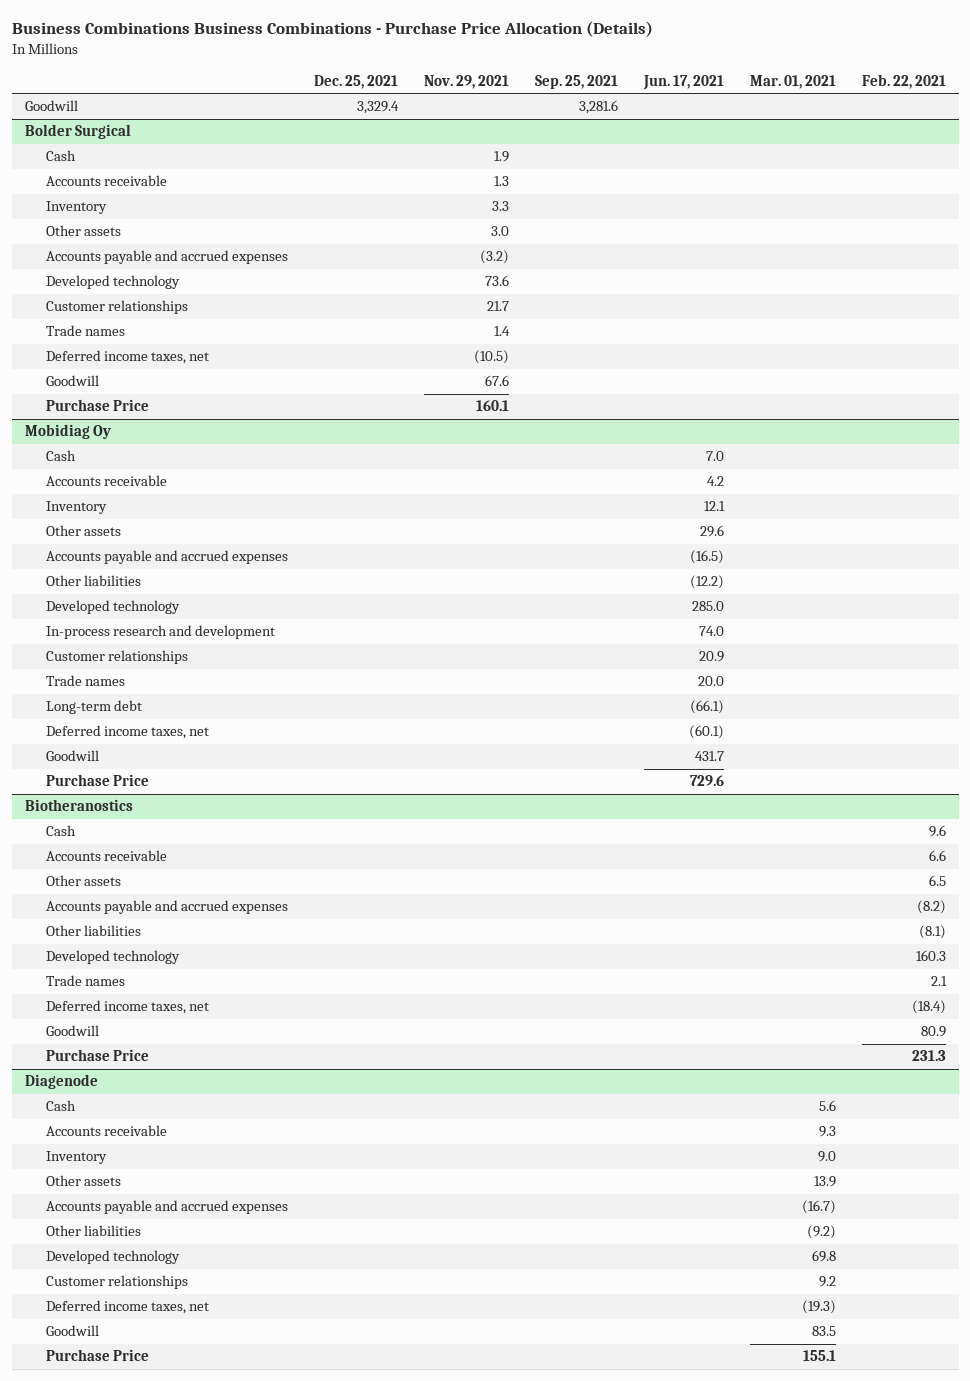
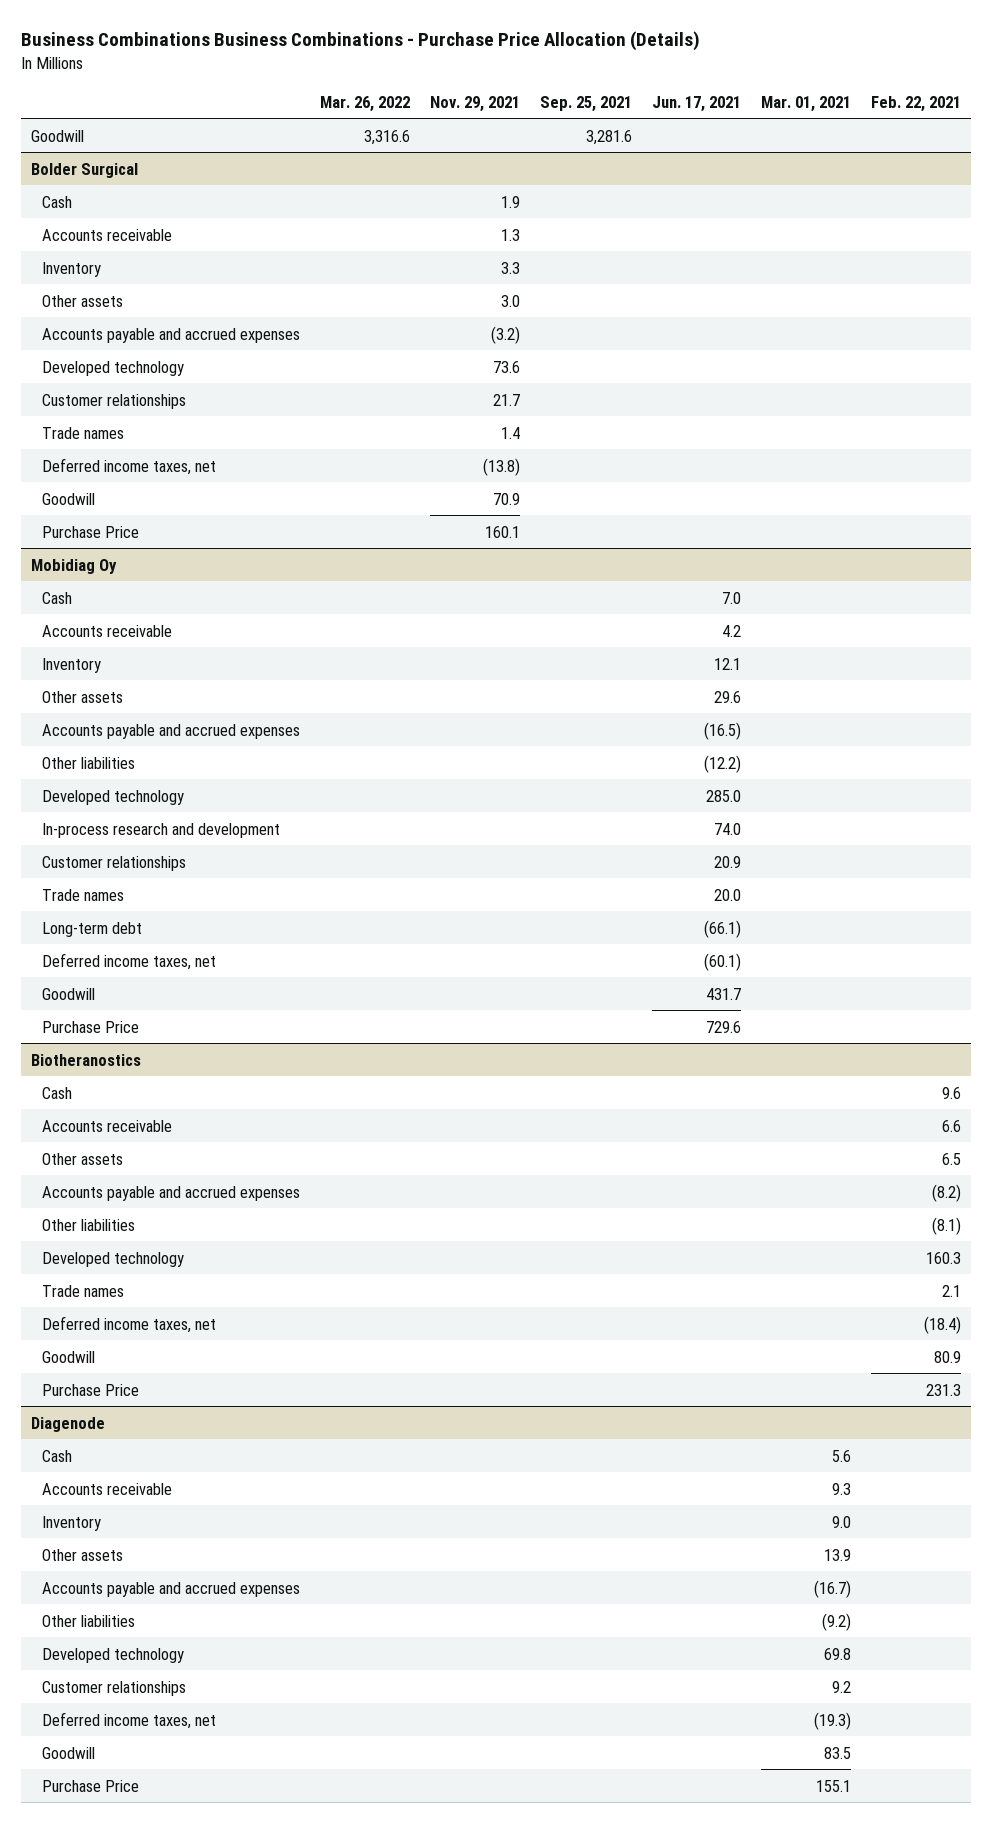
- | Dec. 25, 2021 | Nov. 29, 2021 | Sep. 25, 2021 | Jun. 17, 2021 | Mar. 01, 2021 | Feb. 22, 2021
+ | Mar. 26, 2022 | Nov. 29, 2021 | Sep. 25, 2021 | Jun. 17, 2021 | Mar. 01, 2021 | Feb. 22, 2021
@ Bolder Surgical
- Deferred income taxes, net | | (10.5) | | | |
- Goodwill | | 67.6 | | | |
+ Deferred income taxes, net | | (13.8) | | | |
+ Goodwill | | 70.9 | | | |

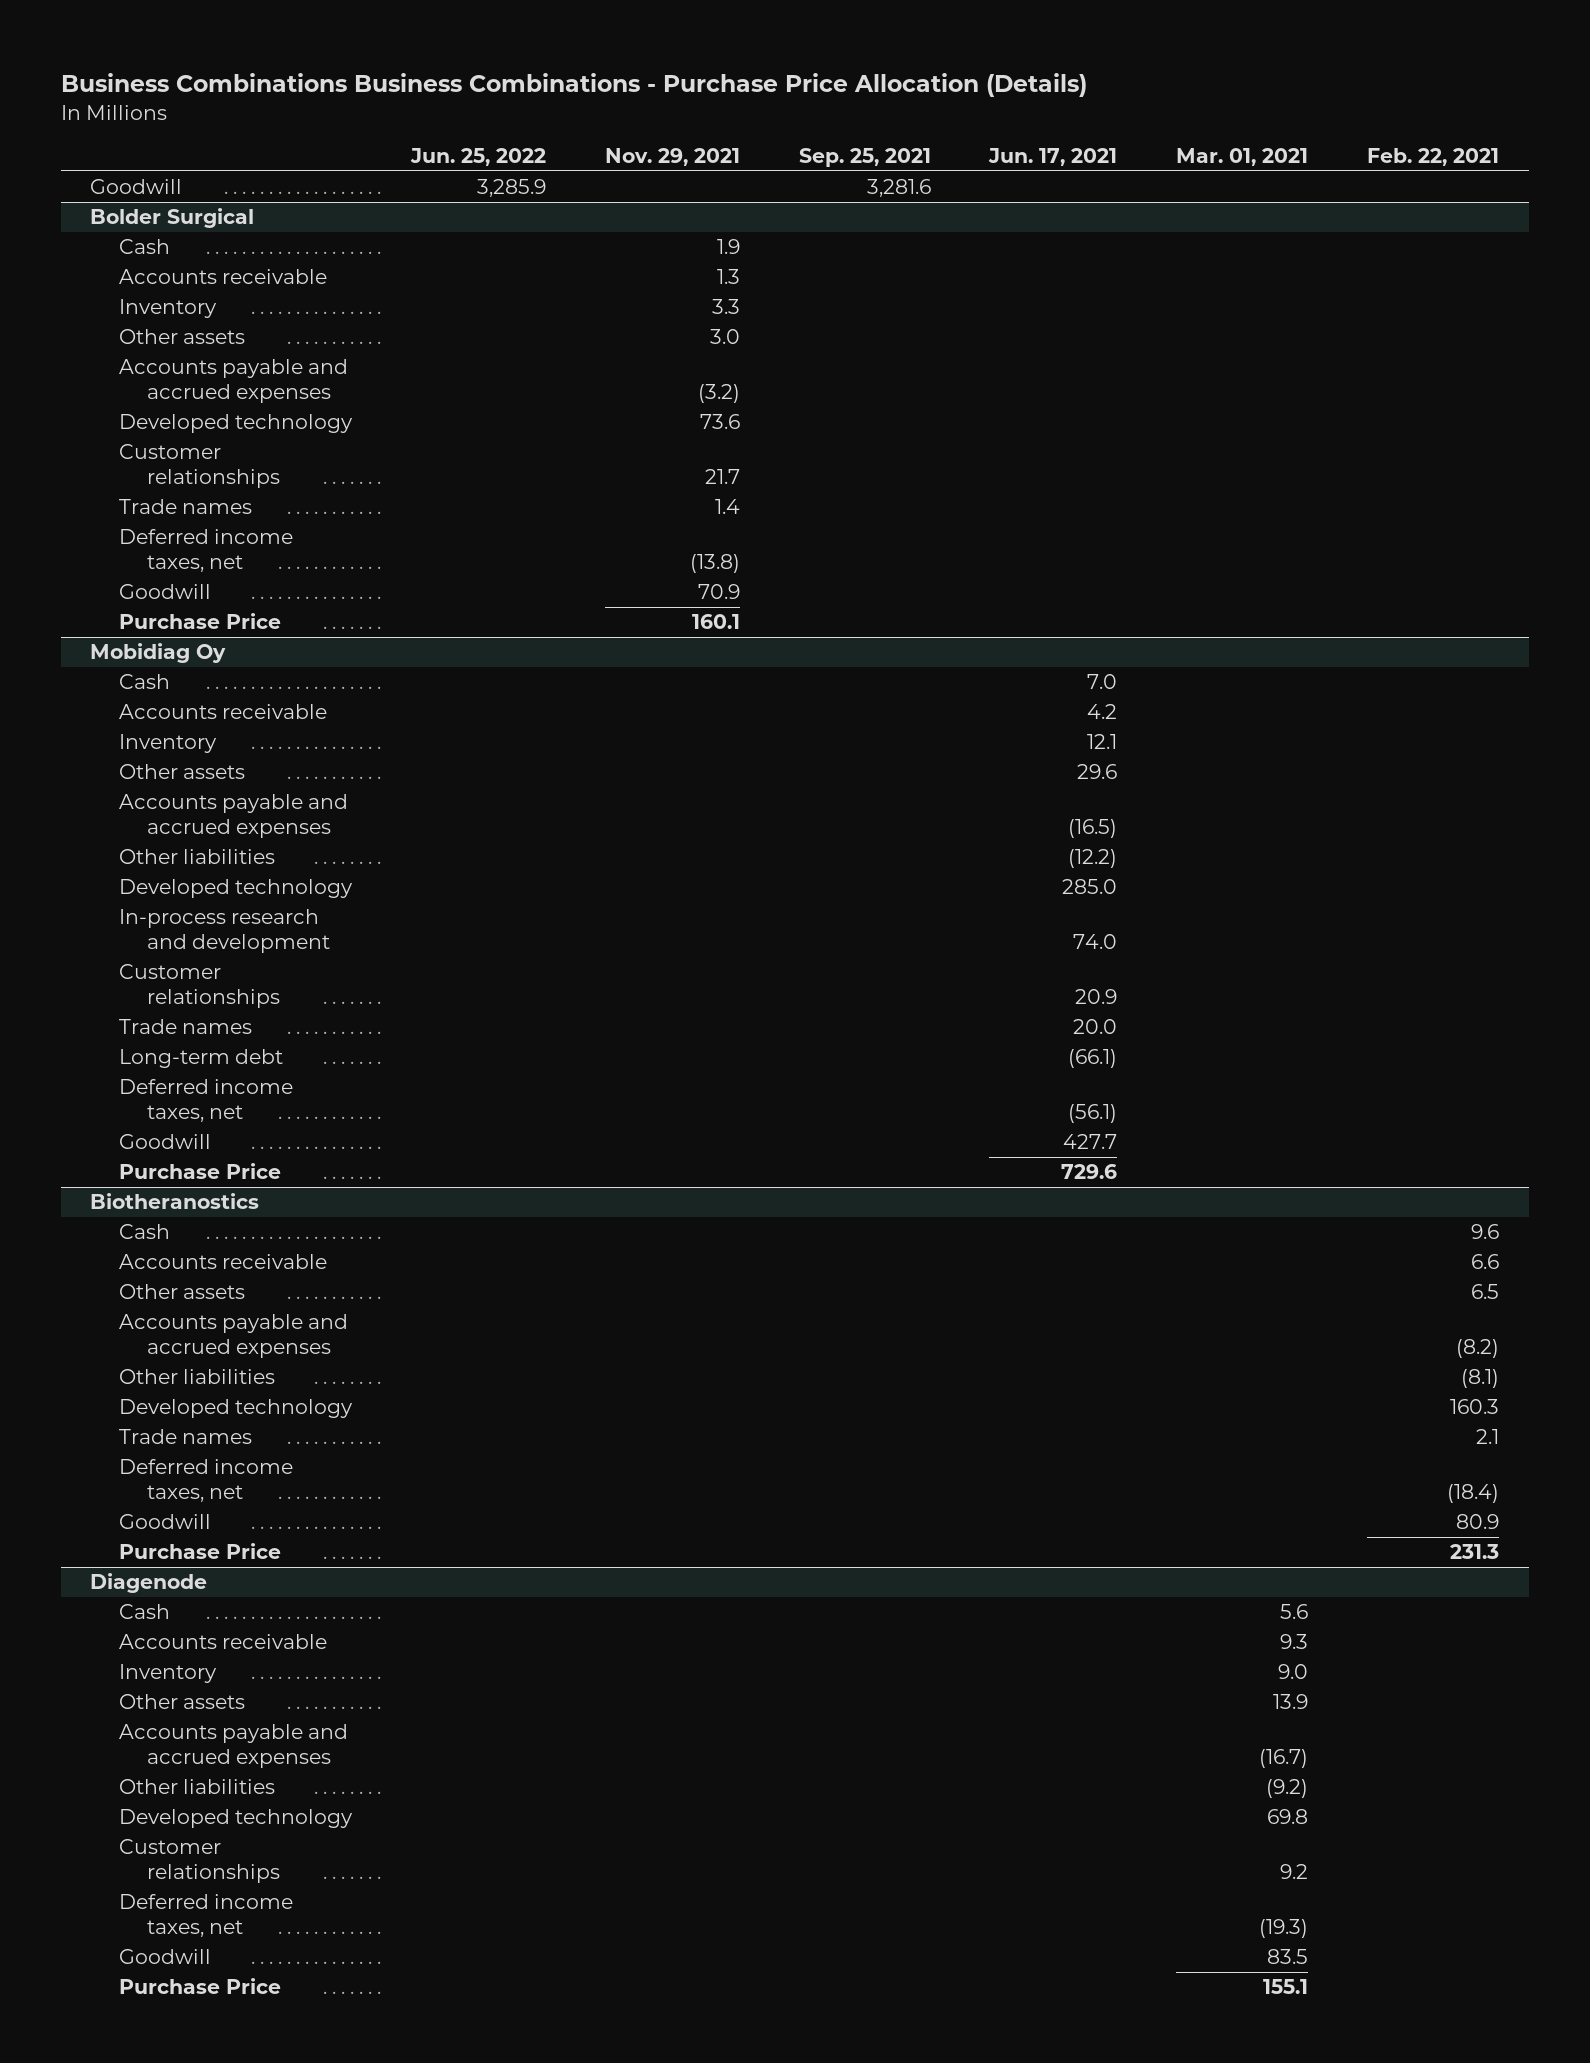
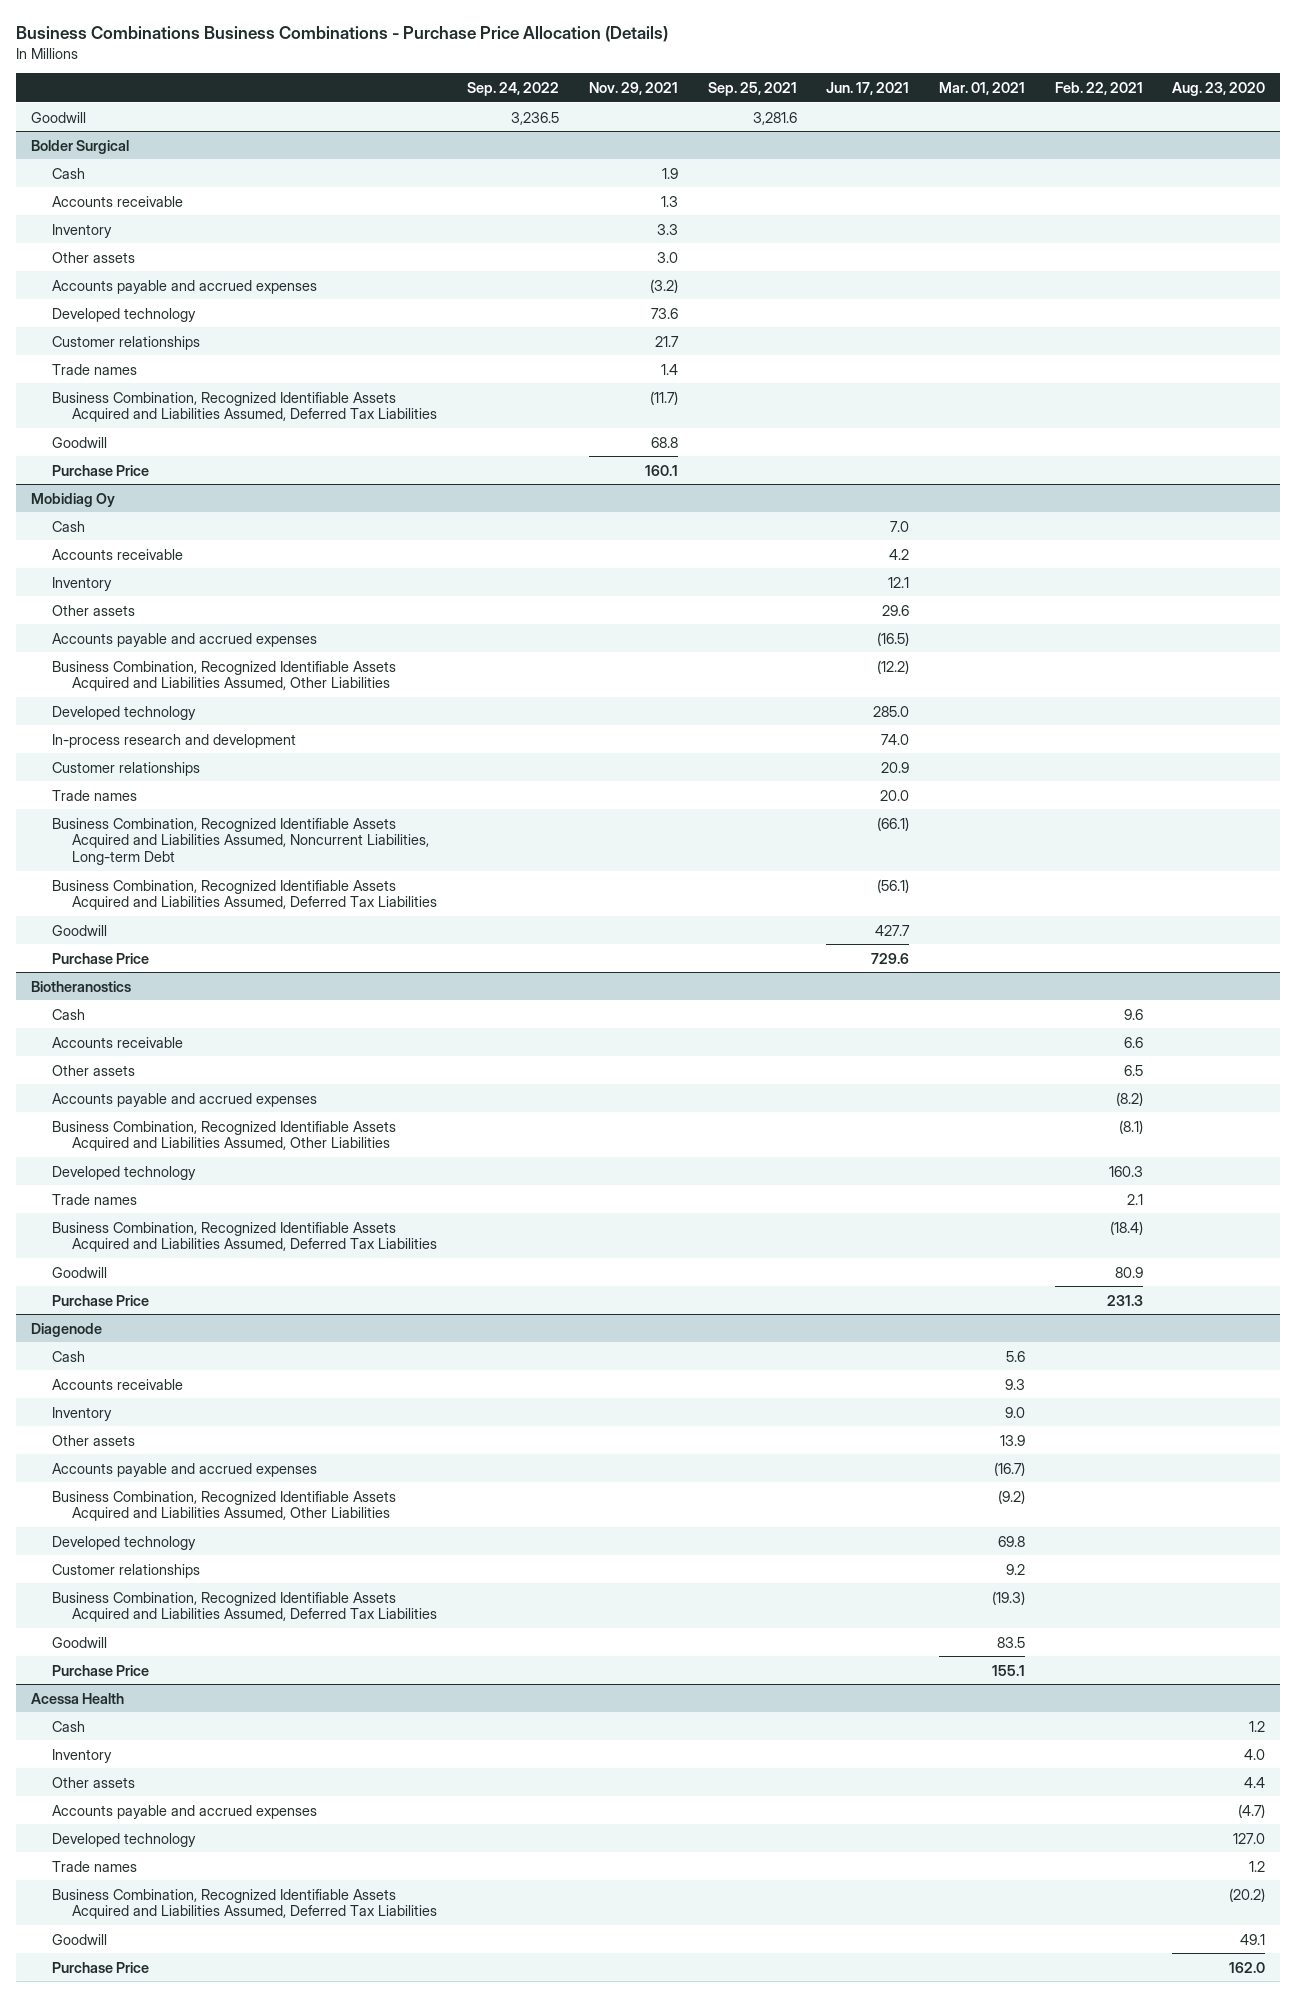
- | Jun. 25, 2022 | Nov. 29, 2021 | Sep. 25, 2021 | Jun. 17, 2021 | Mar. 01, 2021 | Feb. 22, 2021
+ | Sep. 24, 2022 | Nov. 29, 2021 | Sep. 25, 2021 | Jun. 17, 2021 | Mar. 01, 2021 | Feb. 22, 2021 | Aug. 23, 2020
@ Bolder Surgical
- Deferred income taxes, net | | (13.8) | | | |
- Goodwill | | 70.9 | | | |
+ Business Combination, Recognized Identifiable Assets Acquired and Liabilities Assumed, Deferred Tax Liabilities | | (11.7) | | | | |
+ Goodwill | | 68.8 | | | | |
@ Mobidiag Oy
- Other liabilities | | | | (12.2) | |
+ Business Combination, Recognized Identifiable Assets Acquired and Liabilities Assumed, Other Liabilities | | | | (12.2) | | |
- Long-term debt | | | | (66.1) | |
- Deferred income taxes, net | | | | (56.1) | |
+ Business Combination, Recognized Identifiable Assets Acquired and Liabilities Assumed, Noncurrent Liabilities, Long-term Debt | | | | (66.1) | | |
+ Business Combination, Recognized Identifiable Assets Acquired and Liabilities Assumed, Deferred Tax Liabilities | | | | (56.1) | | |
@ Biotheranostics
- Other liabilities | | | | | | (8.1)
+ Business Combination, Recognized Identifiable Assets Acquired and Liabilities Assumed, Other Liabilities | | | | | | (8.1) |
- Deferred income taxes, net | | | | | | (18.4)
+ Business Combination, Recognized Identifiable Assets Acquired and Liabilities Assumed, Deferred Tax Liabilities | | | | | | (18.4) |
@ Diagenode
- Other liabilities | | | | | (9.2) |
+ Business Combination, Recognized Identifiable Assets Acquired and Liabilities Assumed, Other Liabilities | | | | | (9.2) | |
- Deferred income taxes, net | | | | | (19.3) |
+ Business Combination, Recognized Identifiable Assets Acquired and Liabilities Assumed, Deferred Tax Liabilities | | | | | (19.3) | |
+ Acessa Health
+ Cash | | | | | | | 1.2
+ Inventory | | | | | | | 4.0
+ Other assets | | | | | | | 4.4
+ Accounts payable and accrued expenses | | | | | | | (4.7)
+ Developed technology | | | | | | | 127.0
+ Trade names | | | | | | | 1.2
+ Business Combination, Recognized Identifiable Assets Acquired and Liabilities Assumed, Deferred Tax Liabilities | | | | | | | (20.2)
+ Goodwill | | | | | | | 49.1
+ Purchase Price | | | | | | | 162.0

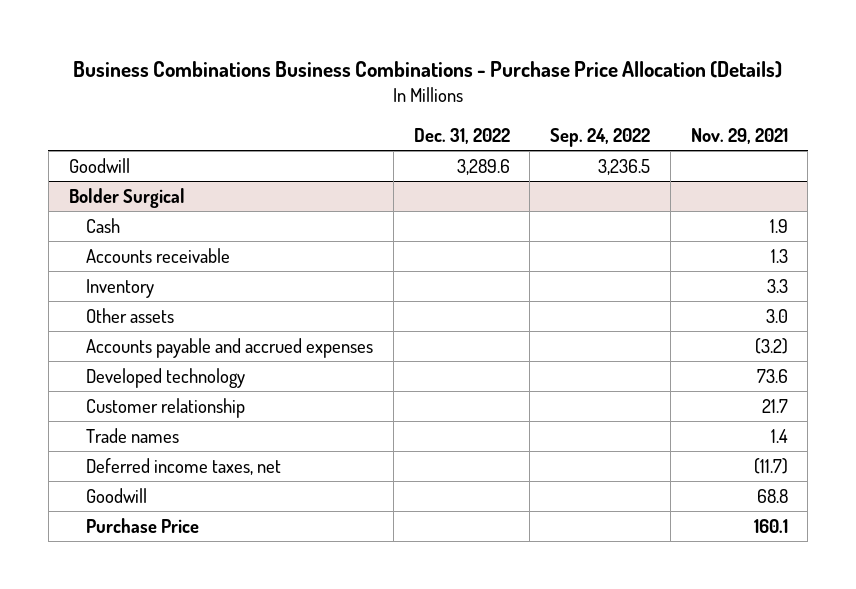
- | Sep. 24, 2022 | Nov. 29, 2021 | Sep. 25, 2021 | Jun. 17, 2021 | Mar. 01, 2021 | Feb. 22, 2021 | Aug. 23, 2020
+ | Dec. 31, 2022 | Sep. 24, 2022 | Nov. 29, 2021
@ Bolder Surgical
- Customer relationships | | 21.7 | | | | |
+ Customer relationship | | | 21.7
- Business Combination, Recognized Identifiable Assets Acquired and Liabilities Assumed, Deferred Tax Liabilities | | (11.7) | | | | |
+ Deferred income taxes, net | | | (11.7)
- Mobidiag Oy
- Cash | | | | 7.0 | | |
- Accounts receivable | | | | 4.2 | | |
- Inventory | | | | 12.1 | | |
- Other assets | | | | 29.6 | | |
- Accounts payable and accrued expenses | | | | (16.5) | | |
- Business Combination, Recognized Identifiable Assets Acquired and Liabilities Assumed, Other Liabilities | | | | (12.2) | | |
- Developed technology | | | | 285.0 | | |
- In-process research and development | | | | 74.0 | | |
- Customer relationships | | | | 20.9 | | |
- Trade names | | | | 20.0 | | |
- Business Combination, Recognized Identifiable Assets Acquired and Liabilities Assumed, Noncurrent Liabilities, Long-term Debt | | | | (66.1) | | |
- Business Combination, Recognized Identifiable Assets Acquired and Liabilities Assumed, Deferred Tax Liabilities | | | | (56.1) | | |
- Goodwill | | | | 427.7 | | |
- Purchase Price | | | | 729.6 | | |
- Biotheranostics
- Cash | | | | | | 9.6 |
- Accounts receivable | | | | | | 6.6 |
- Other assets | | | | | | 6.5 |
- Accounts payable and accrued expenses | | | | | | (8.2) |
- Business Combination, Recognized Identifiable Assets Acquired and Liabilities Assumed, Other Liabilities | | | | | | (8.1) |
- Developed technology | | | | | | 160.3 |
- Trade names | | | | | | 2.1 |
- Business Combination, Recognized Identifiable Assets Acquired and Liabilities Assumed, Deferred Tax Liabilities | | | | | | (18.4) |
- Goodwill | | | | | | 80.9 |
- Purchase Price | | | | | | 231.3 |
- Diagenode
- Cash | | | | | 5.6 | |
- Accounts receivable | | | | | 9.3 | |
- Inventory | | | | | 9.0 | |
- Other assets | | | | | 13.9 | |
- Accounts payable and accrued expenses | | | | | (16.7) | |
- Business Combination, Recognized Identifiable Assets Acquired and Liabilities Assumed, Other Liabilities | | | | | (9.2) | |
- Developed technology | | | | | 69.8 | |
- Customer relationships | | | | | 9.2 | |
- Business Combination, Recognized Identifiable Assets Acquired and Liabilities Assumed, Deferred Tax Liabilities | | | | | (19.3) | |
- Goodwill | | | | | 83.5 | |
- Purchase Price | | | | | 155.1 | |
- Acessa Health
- Cash | | | | | | | 1.2
- Inventory | | | | | | | 4.0
- Other assets | | | | | | | 4.4
- Accounts payable and accrued expenses | | | | | | | (4.7)
- Developed technology | | | | | | | 127.0
- Trade names | | | | | | | 1.2
- Business Combination, Recognized Identifiable Assets Acquired and Liabilities Assumed, Deferred Tax Liabilities | | | | | | | (20.2)
- Goodwill | | | | | | | 49.1
- Purchase Price | | | | | | | 162.0

